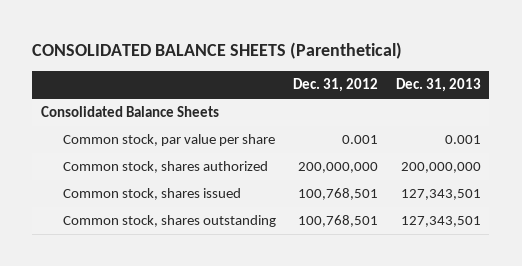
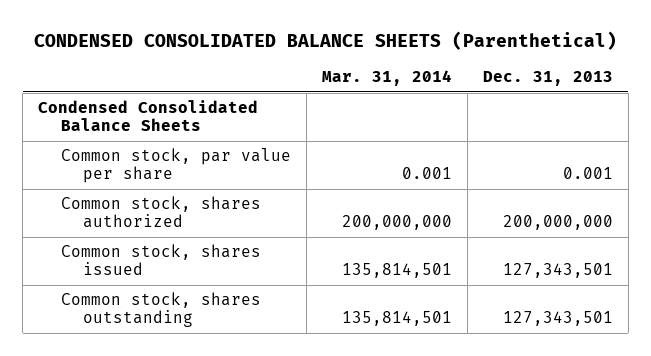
- CONSOLIDATED BALANCE SHEETS (Parenthetical)
+ CONDENSED CONSOLIDATED BALANCE SHEETS (Parenthetical)
- | Dec. 31, 2012 | Dec. 31, 2013
+ | Mar. 31, 2014 | Dec. 31, 2013
- Consolidated Balance Sheets
+ Condensed Consolidated Balance Sheets

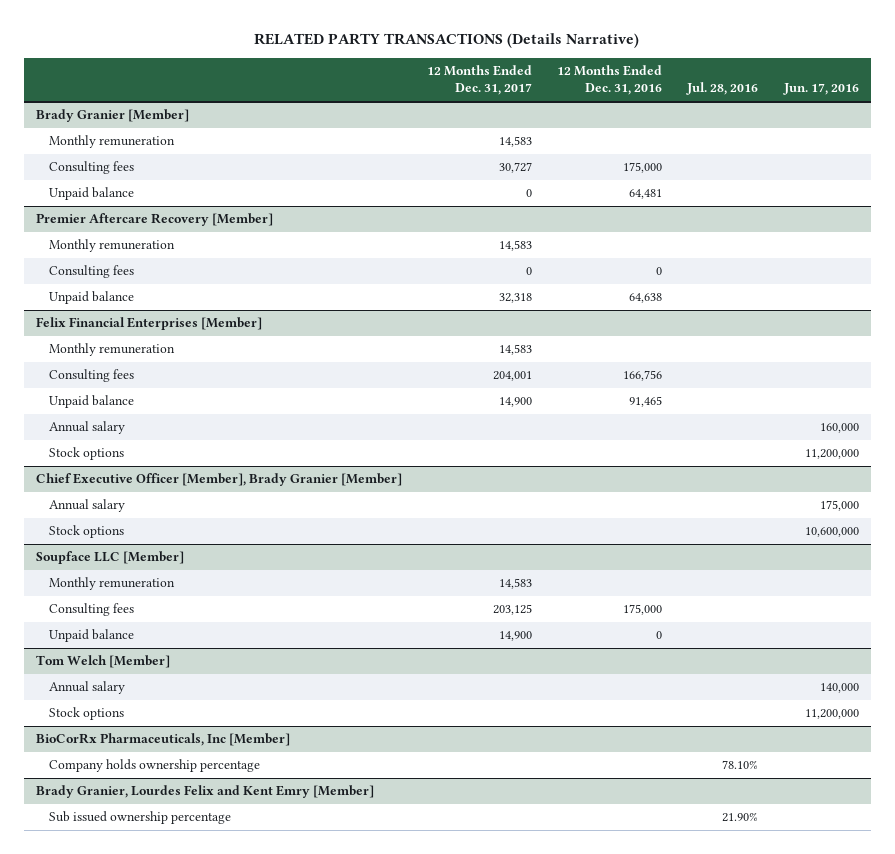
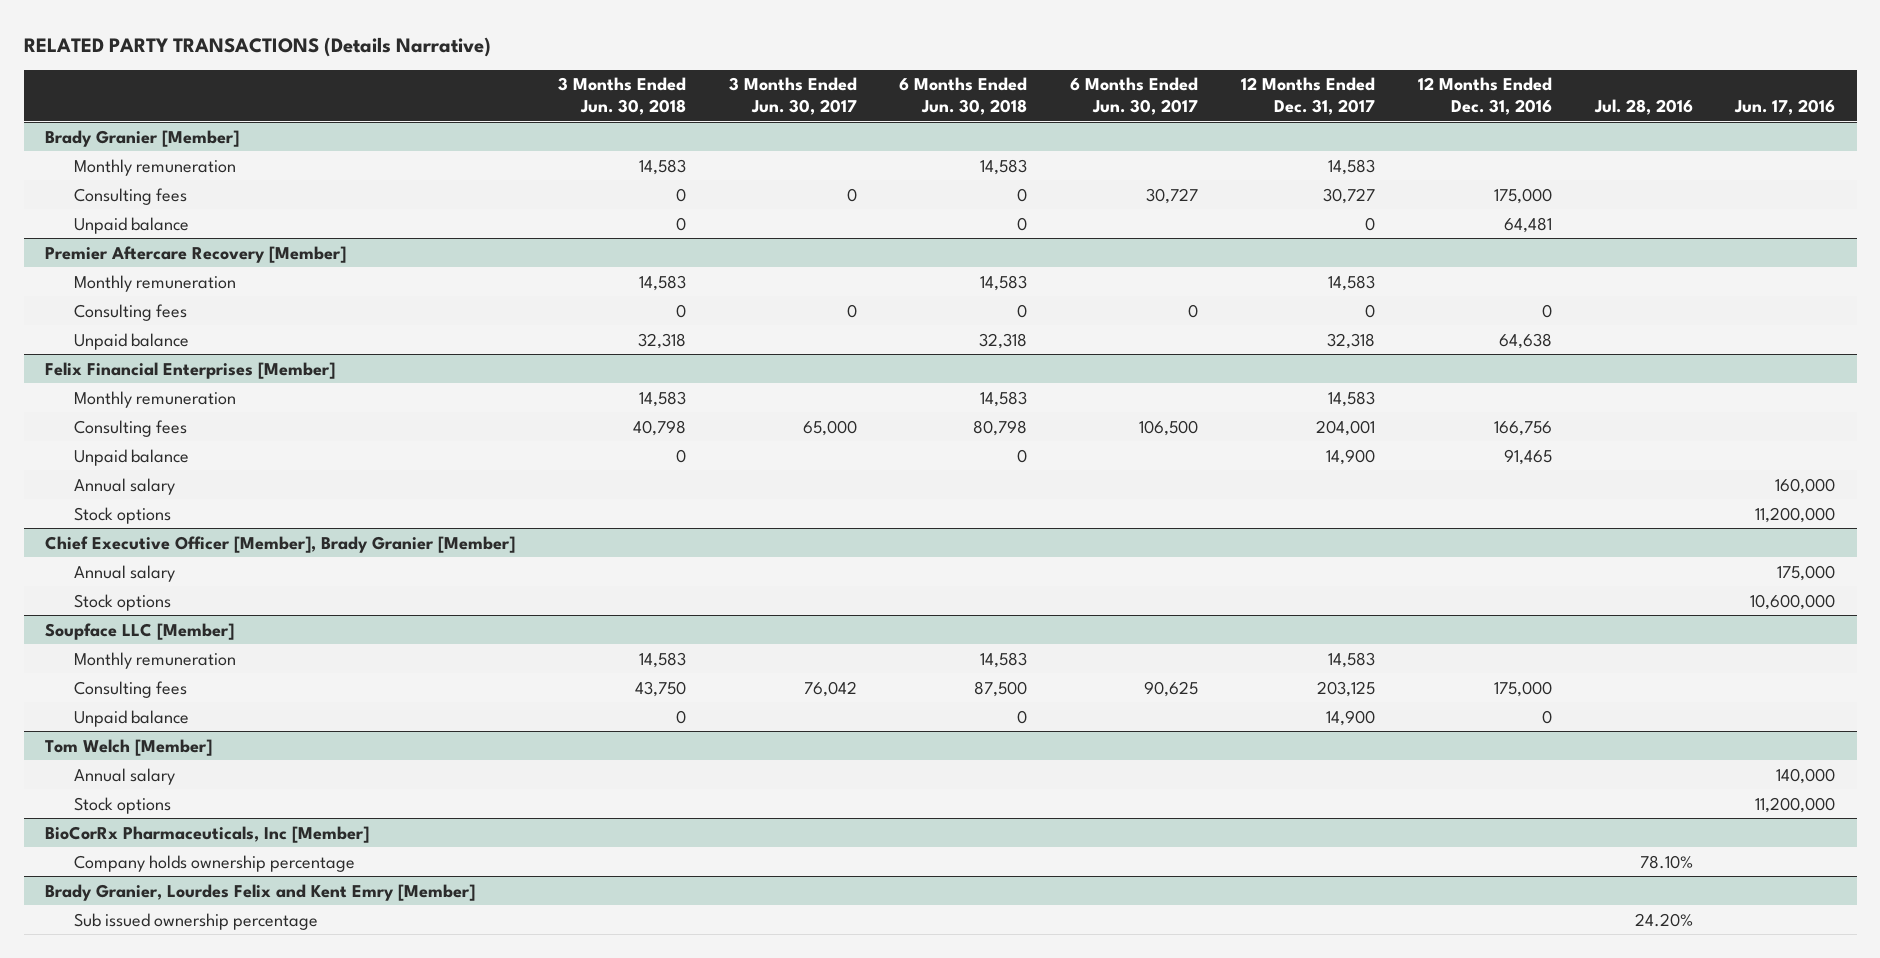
- | 12 Months Ended Dec. 31, 2017 | 12 Months Ended Dec. 31, 2016 | Jul. 28, 2016 | Jun. 17, 2016
+ | 3 Months Ended Jun. 30, 2018 | 3 Months Ended Jun. 30, 2017 | 6 Months Ended Jun. 30, 2018 | 6 Months Ended Jun. 30, 2017 | 12 Months Ended Dec. 31, 2017 | 12 Months Ended Dec. 31, 2016 | Jul. 28, 2016 | Jun. 17, 2016
@ Brady Granier, Lourdes Felix and Kent Emry [Member]
- Sub issued ownership percentage | | | 21.90% |
+ Sub issued ownership percentage | | | | | | | 24.20% |

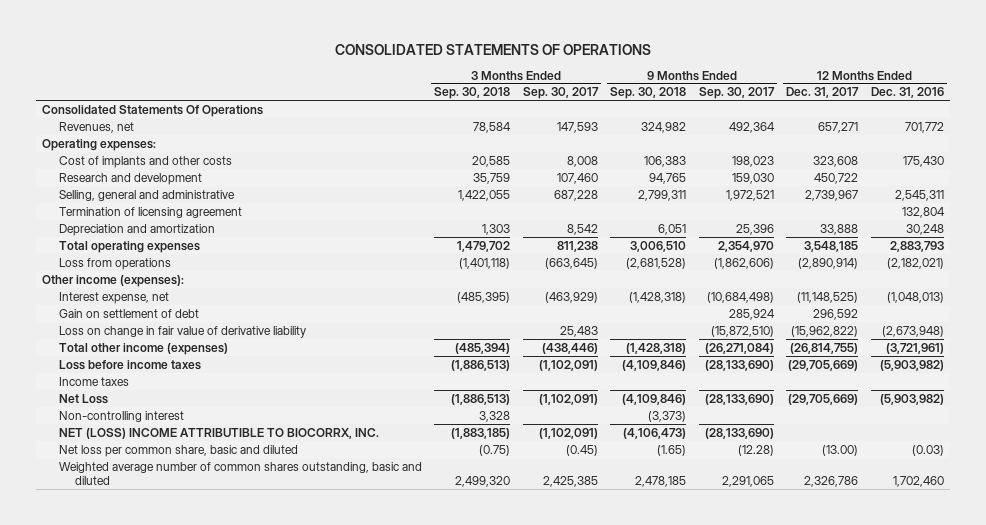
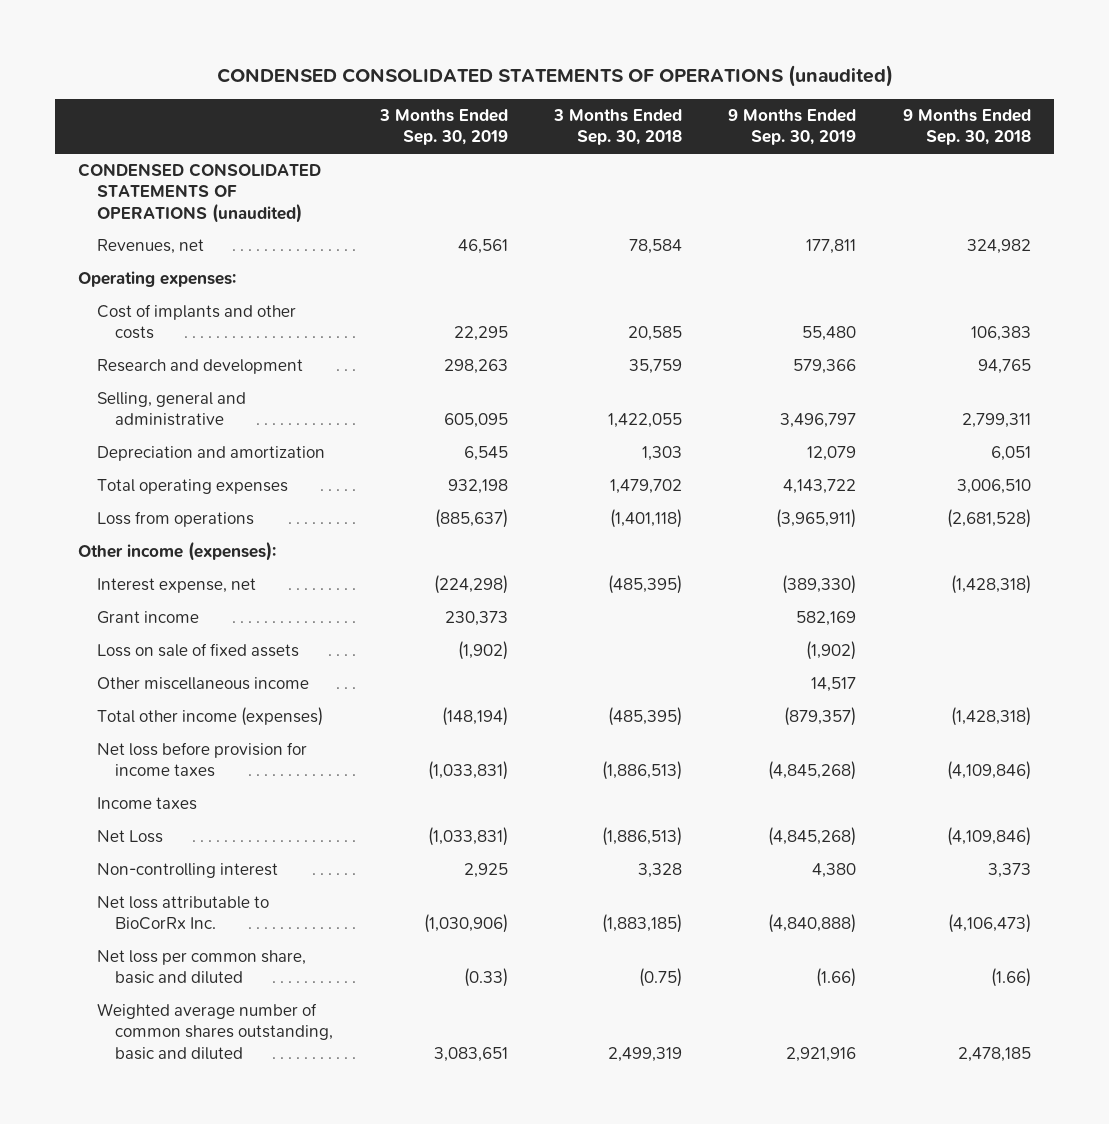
- CONSOLIDATED STATEMENTS OF OPERATIONS
+ CONDENSED CONSOLIDATED STATEMENTS OF OPERATIONS (unaudited)
- | 3 Months Ended Sep. 30, 2018 | 3 Months Ended Sep. 30, 2017 | 9 Months Ended Sep. 30, 2018 | 9 Months Ended Sep. 30, 2017 | 12 Months Ended Dec. 31, 2017 | 12 Months Ended Dec. 31, 2016
+ | 3 Months Ended Sep. 30, 2019 | 3 Months Ended Sep. 30, 2018 | 9 Months Ended Sep. 30, 2019 | 9 Months Ended Sep. 30, 2018
- Consolidated Statements Of Operations
+ CONDENSED CONSOLIDATED STATEMENTS OF OPERATIONS (unaudited)
- Termination of licensing agreement | | | | | | 132,804
- Gain on settlement of debt | | | | 285,924 | 296,592 |
- Loss on change in fair value of derivative liability | | 25,483 | | (15,872,510) | (15,962,822) | (2,673,948)
- Total other income (expenses) | (485,394) | (438,446) | (1,428,318) | (26,271,084) | (26,814,755) | (3,721,961)
- Loss before income taxes | (1,886,513) | (1,102,091) | (4,109,846) | (28,133,690) | (29,705,669) | (5,903,982)
+ Grant income | 230,373 | | 582,169 |
+ Loss on sale of fixed assets | (1,902) | | (1,902) |
+ Other miscellaneous income | | | 14,517 |
+ Total other income (expenses) | (148,194) | (485,395) | (879,357) | (1,428,318)
+ Net loss before provision for income taxes | (1,033,831) | (1,886,513) | (4,845,268) | (4,109,846)
- Non-controlling interest | 3,328 | | (3,373) | | |
- NET (LOSS) INCOME ATTRIBUTIBLE TO BIOCORRX, INC. | (1,883,185) | (1,102,091) | (4,106,473) | (28,133,690) | |
- Net loss per common share, basic and diluted | (0.75) | (0.45) | (1.65) | (12.28) | (13.00) | (0.03)
- Weighted average number of common shares outstanding, basic and diluted | 2,499,320 | 2,425,385 | 2,478,185 | 2,291,065 | 2,326,786 | 1,702,460
+ Non-controlling interest | 2,925 | 3,328 | 4,380 | 3,373
+ Net loss attributable to BioCorRx Inc. | (1,030,906) | (1,883,185) | (4,840,888) | (4,106,473)
+ Net loss per common share, basic and diluted | (0.33) | (0.75) | (1.66) | (1.66)
+ Weighted average number of common shares outstanding, basic and diluted | 3,083,651 | 2,499,319 | 2,921,916 | 2,478,185

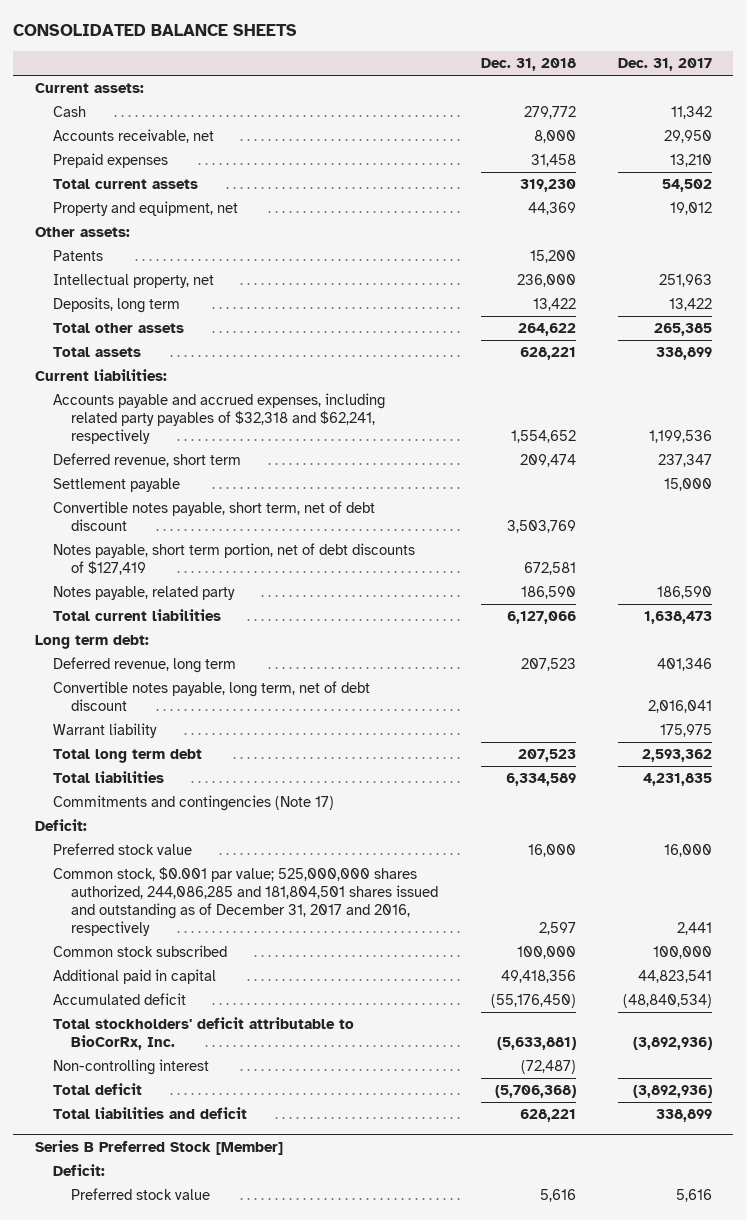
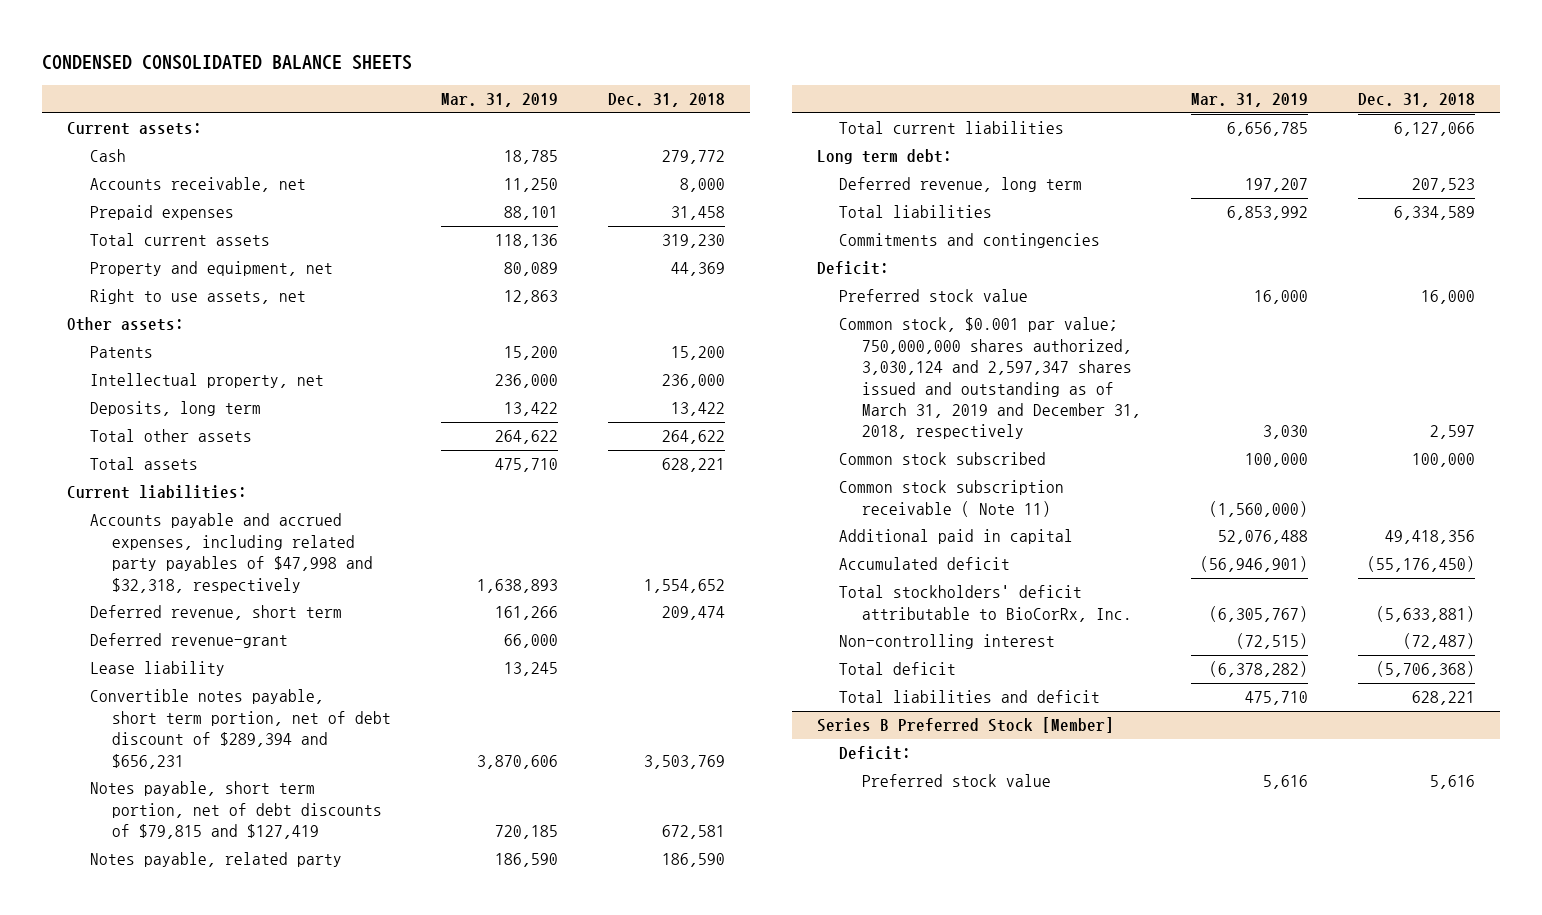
- CONSOLIDATED BALANCE SHEETS
+ CONDENSED CONSOLIDATED BALANCE SHEETS
- | Dec. 31, 2018 | Dec. 31, 2017
+ | Mar. 31, 2019 | Dec. 31, 2018
+ Right to use assets, net | 12,863 |
- Accounts payable and accrued expenses, including related party payables of $32,318 and $62,241, respectively | 1,554,652 | 1,199,536
+ Accounts payable and accrued expenses, including related party payables of $47,998 and $32,318, respectively | 1,638,893 | 1,554,652
- Settlement payable | | 15,000
- Convertible notes payable, short term, net of debt discount | 3,503,769 |
- Notes payable, short term portion, net of debt discounts of $127,419 | 672,581 |
+ Deferred revenue-grant | 66,000 |
+ Lease liability | 13,245 |
+ Convertible notes payable, short term portion, net of debt discount of $289,394 and $656,231 | 3,870,606 | 3,503,769
+ Notes payable, short term portion, net of debt discounts of $79,815 and $127,419 | 720,185 | 672,581
- Convertible notes payable, long term, net of debt discount | | 2,016,041
- Warrant liability | | 175,975
- Total long term debt | 207,523 | 2,593,362
- Commitments and contingencies (Note 17)
+ Commitments and contingencies
- Common stock, $0.001 par value; 525,000,000 shares authorized, 244,086,285 and 181,804,501 shares issued and outstanding as of December 31, 2017 and 2016, respectively | 2,597 | 2,441
+ Common stock, $0.001 par value; 750,000,000 shares authorized, 3,030,124 and 2,597,347 shares issued and outstanding as of March 31, 2019 and December 31, 2018, respectively | 3,030 | 2,597
+ Common stock subscription receivable ( Note 11) | (1,560,000) |

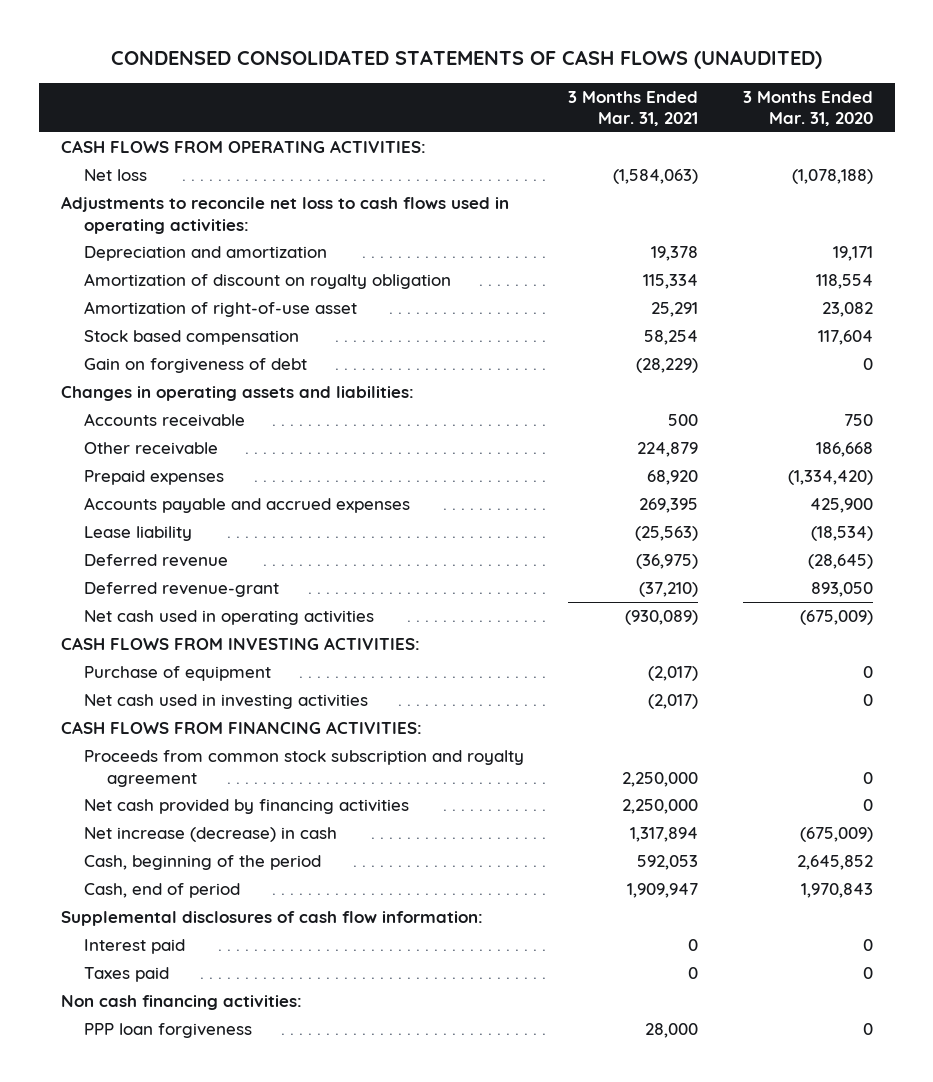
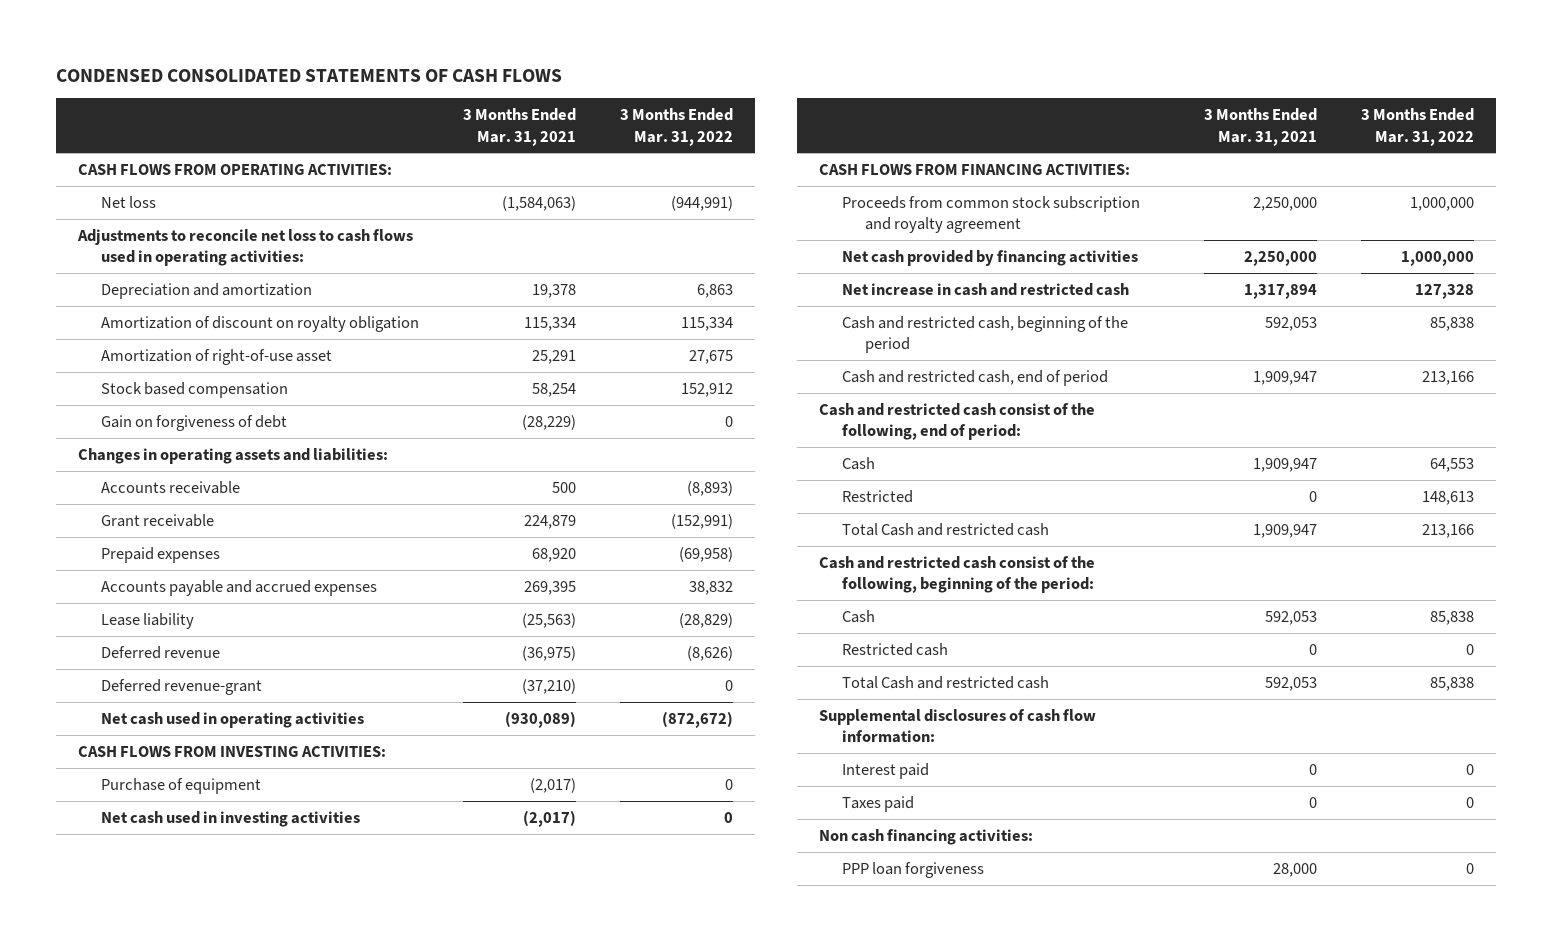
- CONDENSED CONSOLIDATED STATEMENTS OF CASH FLOWS (UNAUDITED)
+ CONDENSED CONSOLIDATED STATEMENTS OF CASH FLOWS
- | 3 Months Ended Mar. 31, 2021 | 3 Months Ended Mar. 31, 2020
+ | 3 Months Ended Mar. 31, 2021 | 3 Months Ended Mar. 31, 2022
- Other receivable | 224,879 | 186,668
+ Grant receivable | 224,879 | (152,991)
- Net increase (decrease) in cash | 1,317,894 | (675,009)
- Cash, beginning of the period | 592,053 | 2,645,852
- Cash, end of period | 1,909,947 | 1,970,843
+ Net increase in cash and restricted cash | 1,317,894 | 127,328
+ Cash and restricted cash, beginning of the period | 592,053 | 85,838
+ Cash and restricted cash, end of period | 1,909,947 | 213,166
+ Cash and restricted cash consist of the following, end of period:
+ Cash | 1,909,947 | 64,553
+ Restricted | 0 | 148,613
+ Total Cash and restricted cash | 1,909,947 | 213,166
+ Cash and restricted cash consist of the following, beginning of the period:
+ Cash | 592,053 | 85,838
+ Restricted cash | 0 | 0
+ Total Cash and restricted cash | 592,053 | 85,838

